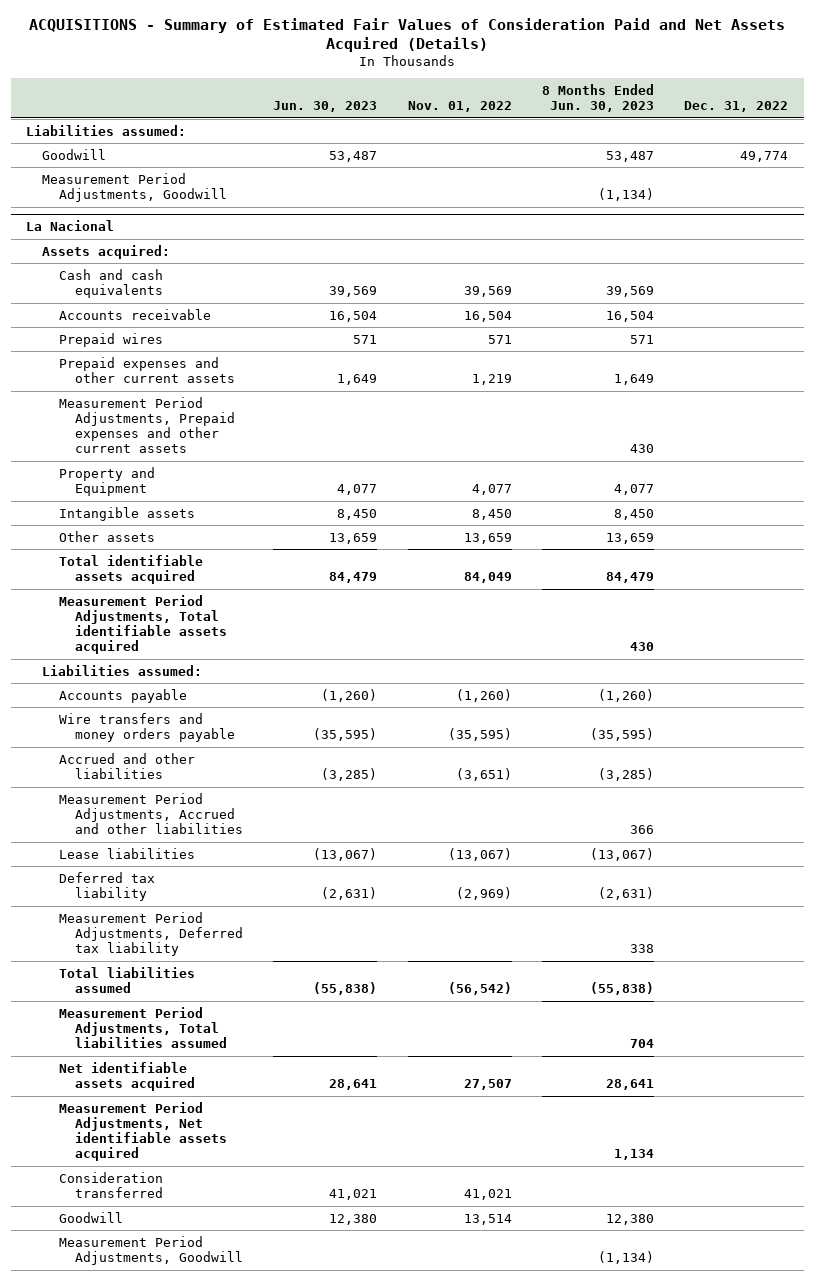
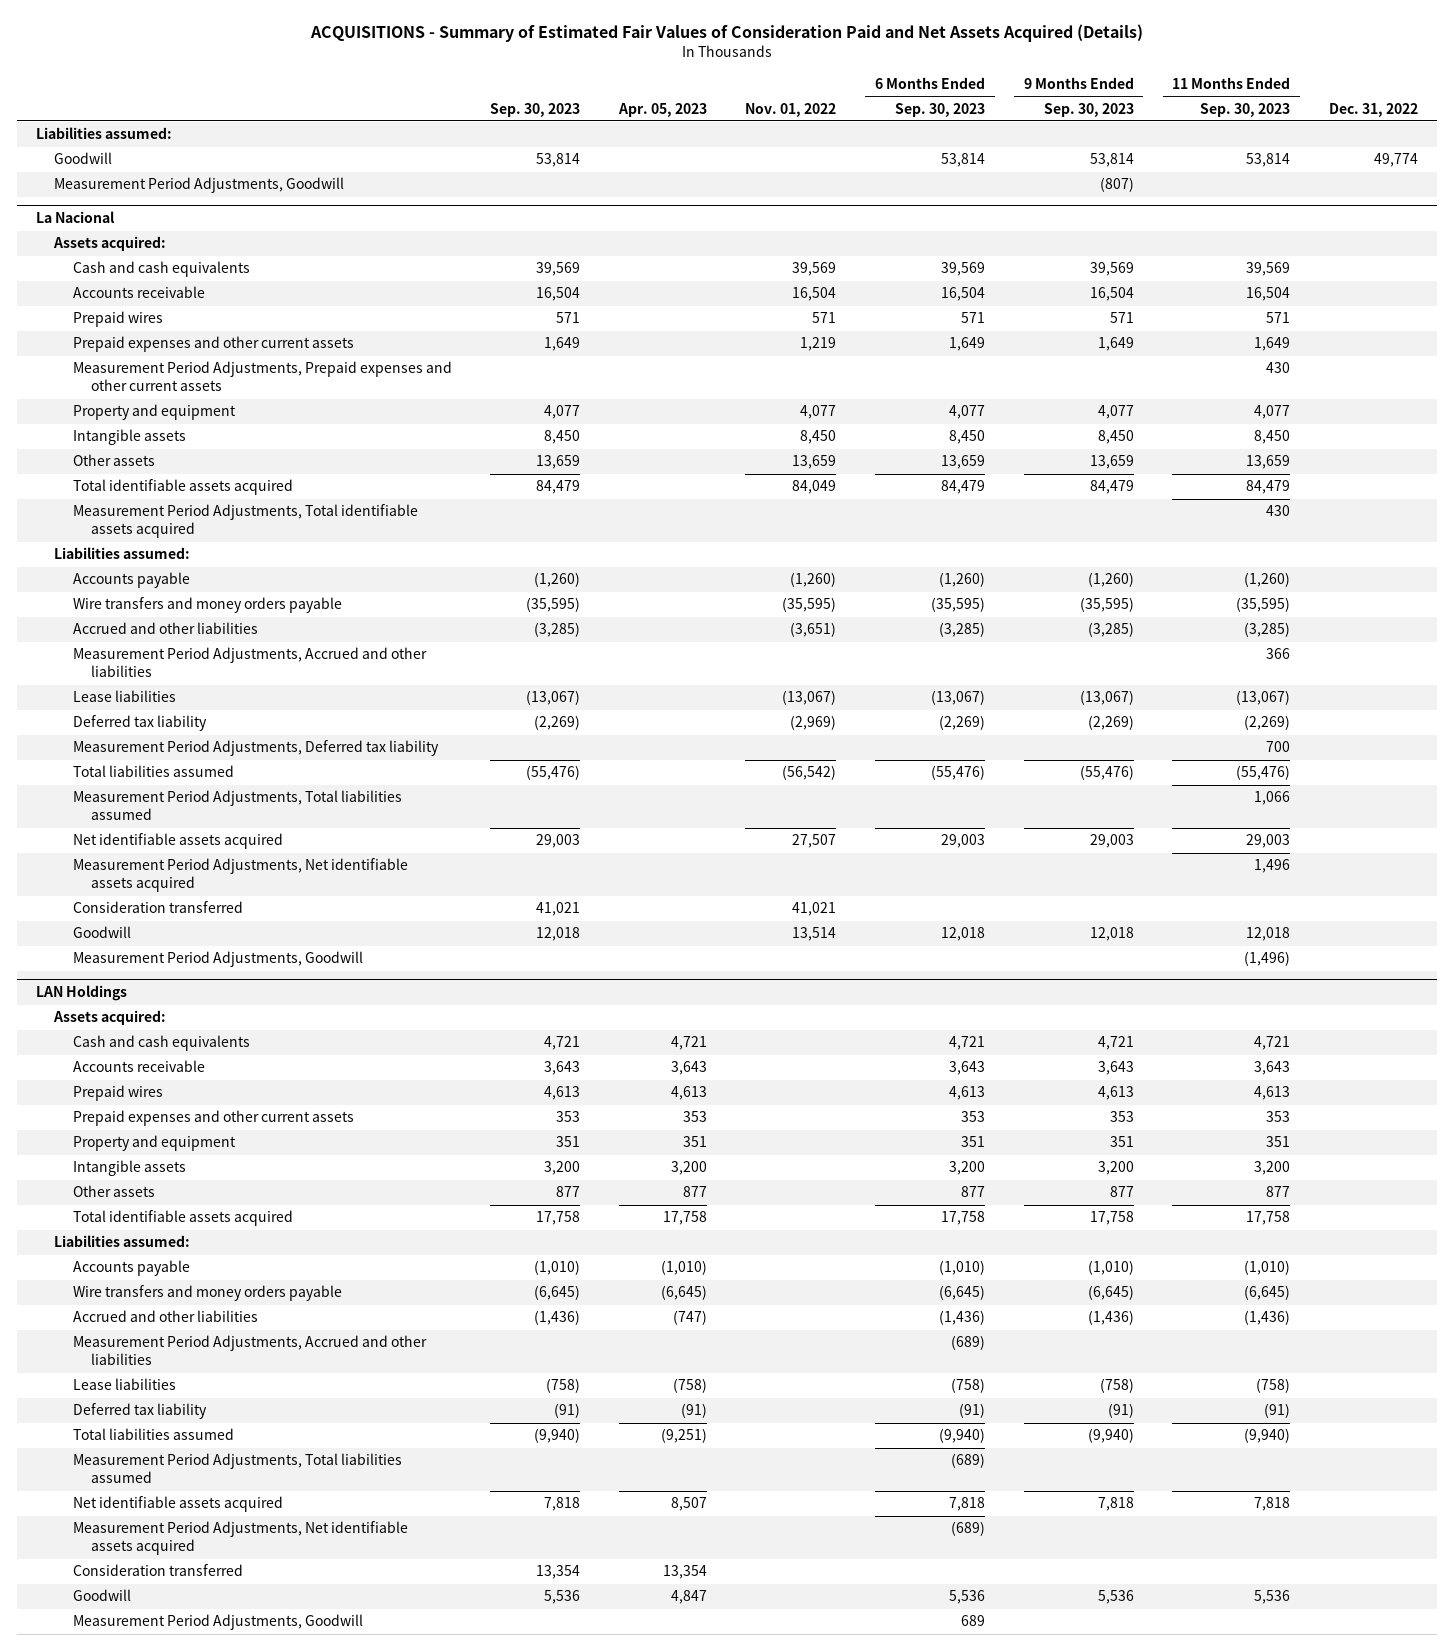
- | Jun. 30, 2023 | Nov. 01, 2022 | 8 Months Ended Jun. 30, 2023 | Dec. 31, 2022
+ | Sep. 30, 2023 | Apr. 05, 2023 | Nov. 01, 2022 | 6 Months Ended Sep. 30, 2023 | 9 Months Ended Sep. 30, 2023 | 11 Months Ended Sep. 30, 2023 | Dec. 31, 2022
@ La Nacional
- Property and Equipment | 4,077 | 4,077 | 4,077 |
+ Property and equipment | 4,077 | | 4,077 | 4,077 | 4,077 | 4,077 |
+ LAN Holdings
+ Assets acquired:
+ Cash and cash equivalents | 4,721 | 4,721 | | 4,721 | 4,721 | 4,721 |
+ Accounts receivable | 3,643 | 3,643 | | 3,643 | 3,643 | 3,643 |
+ Prepaid wires | 4,613 | 4,613 | | 4,613 | 4,613 | 4,613 |
+ Prepaid expenses and other current assets | 353 | 353 | | 353 | 353 | 353 |
+ Property and equipment | 351 | 351 | | 351 | 351 | 351 |
+ Intangible assets | 3,200 | 3,200 | | 3,200 | 3,200 | 3,200 |
+ Other assets | 877 | 877 | | 877 | 877 | 877 |
+ Total identifiable assets acquired | 17,758 | 17,758 | | 17,758 | 17,758 | 17,758 |
+ Liabilities assumed:
+ Accounts payable | (1,010) | (1,010) | | (1,010) | (1,010) | (1,010) |
+ Wire transfers and money orders payable | (6,645) | (6,645) | | (6,645) | (6,645) | (6,645) |
+ Accrued and other liabilities | (1,436) | (747) | | (1,436) | (1,436) | (1,436) |
+ Measurement Period Adjustments, Accrued and other liabilities | | | | (689) | | |
+ Lease liabilities | (758) | (758) | | (758) | (758) | (758) |
+ Deferred tax liability | (91) | (91) | | (91) | (91) | (91) |
+ Total liabilities assumed | (9,940) | (9,251) | | (9,940) | (9,940) | (9,940) |
+ Measurement Period Adjustments, Total liabilities assumed | | | | (689) | | |
+ Net identifiable assets acquired | 7,818 | 8,507 | | 7,818 | 7,818 | 7,818 |
+ Measurement Period Adjustments, Net identifiable assets acquired | | | | (689) | | |
+ Consideration transferred | 13,354 | 13,354 | | | | |
+ Goodwill | 5,536 | 4,847 | | 5,536 | 5,536 | 5,536 |
+ Measurement Period Adjustments, Goodwill | | | | 689 | | |

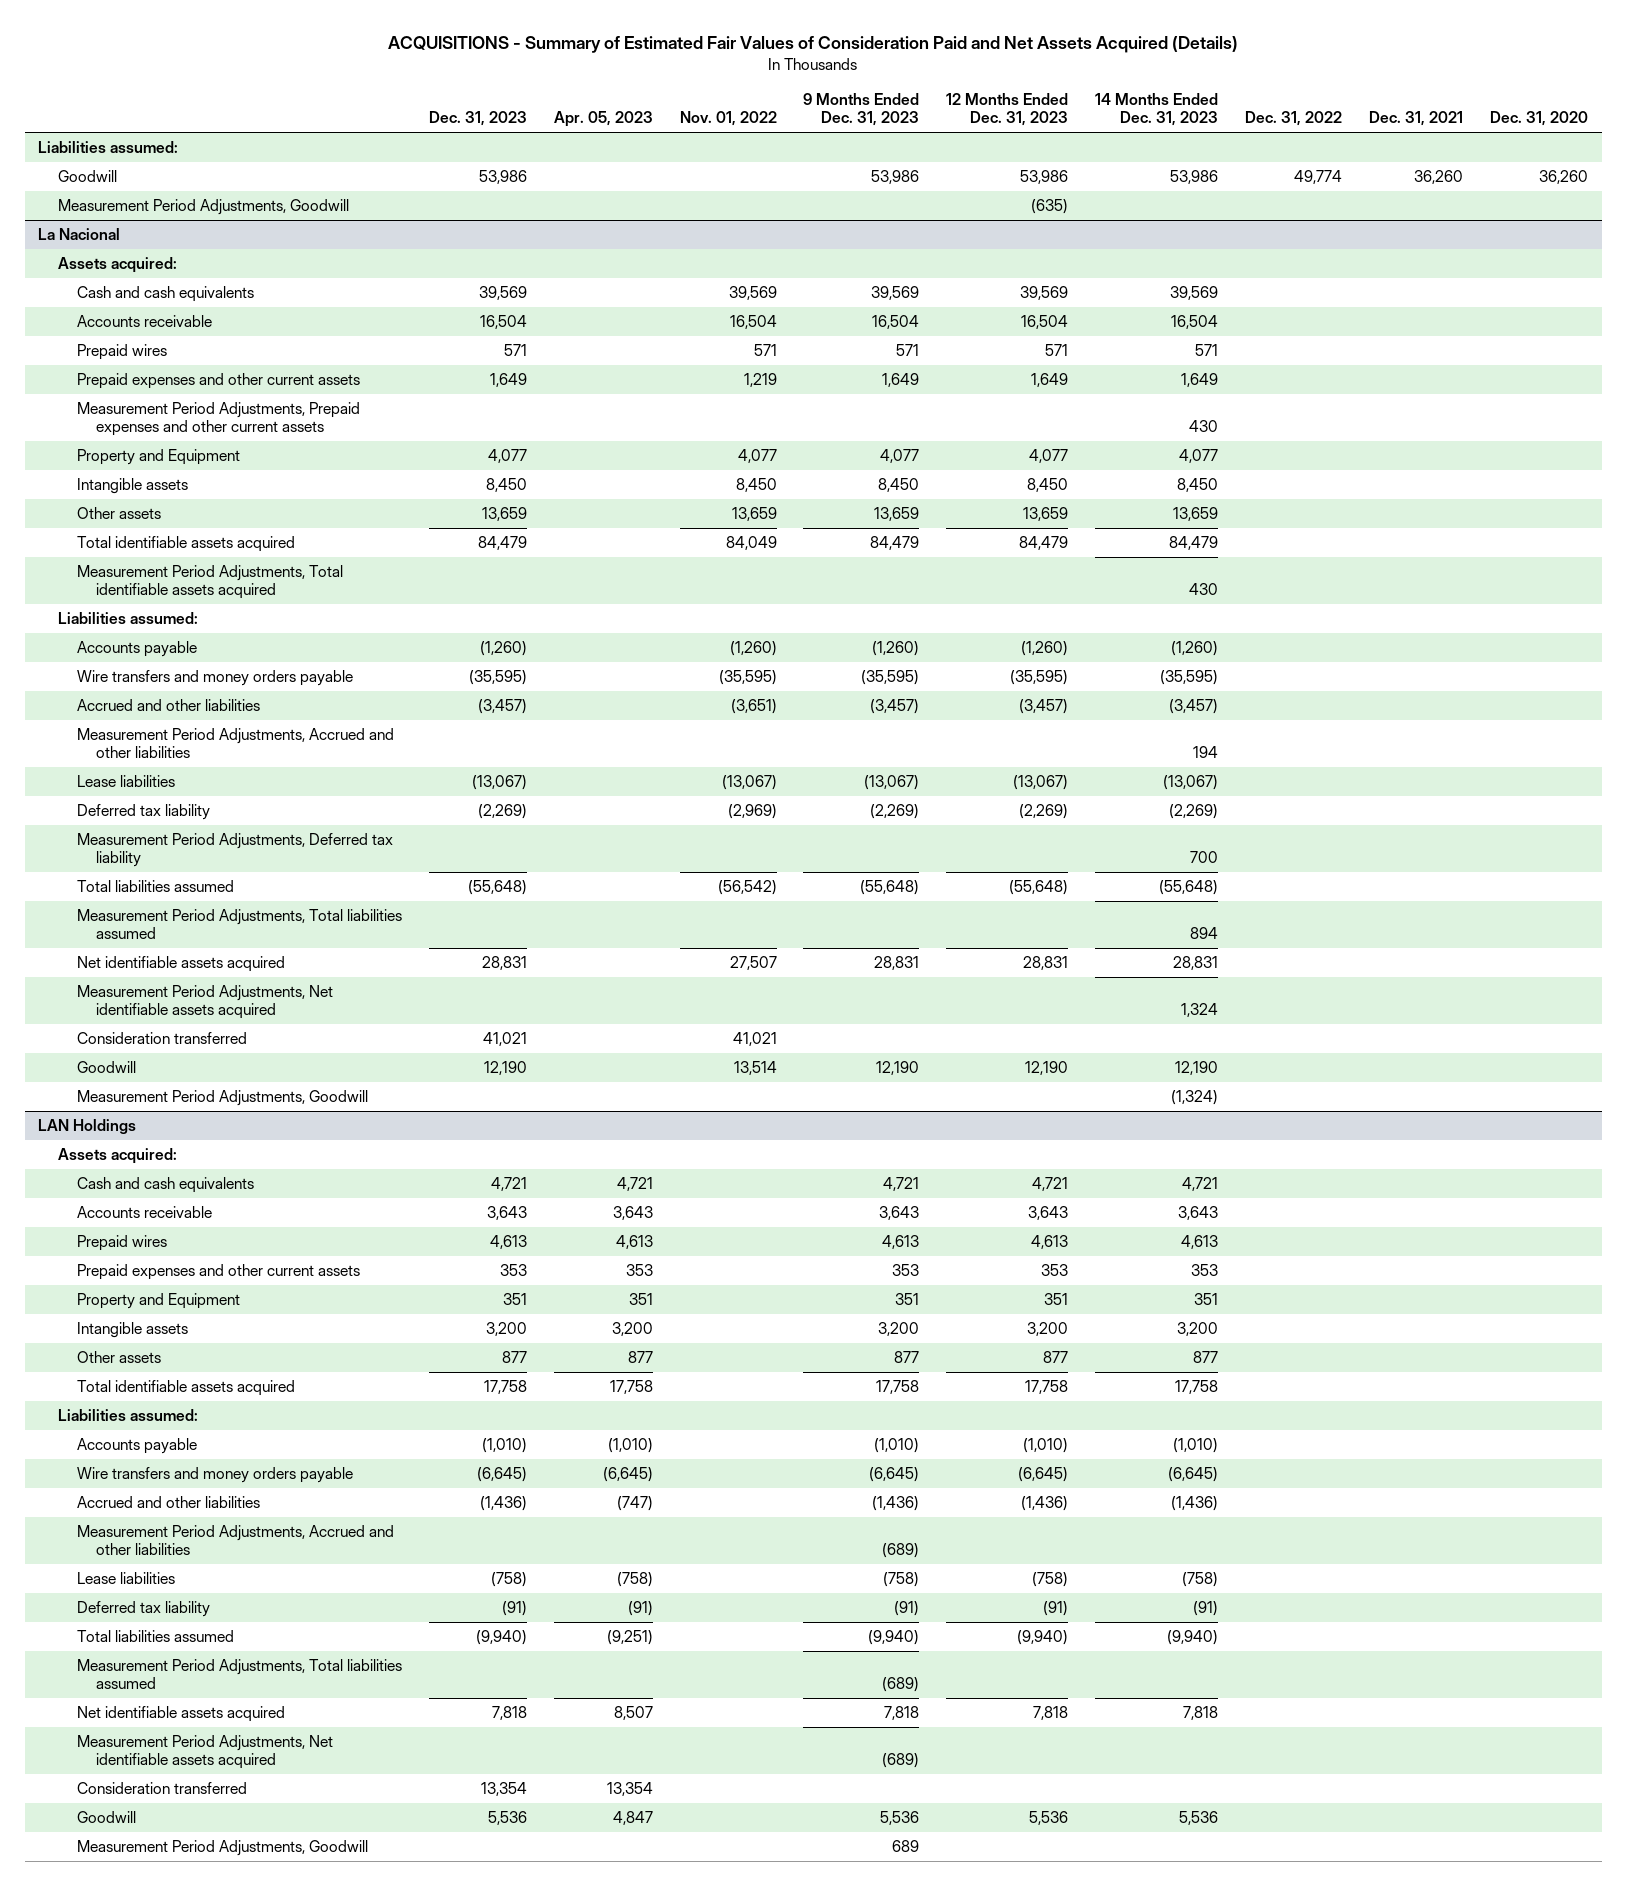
- | Sep. 30, 2023 | Apr. 05, 2023 | Nov. 01, 2022 | 6 Months Ended Sep. 30, 2023 | 9 Months Ended Sep. 30, 2023 | 11 Months Ended Sep. 30, 2023 | Dec. 31, 2022
+ | Dec. 31, 2023 | Apr. 05, 2023 | Nov. 01, 2022 | 9 Months Ended Dec. 31, 2023 | 12 Months Ended Dec. 31, 2023 | 14 Months Ended Dec. 31, 2023 | Dec. 31, 2022 | Dec. 31, 2021 | Dec. 31, 2020
@ La Nacional
- Property and equipment | 4,077 | | 4,077 | 4,077 | 4,077 | 4,077 |
+ Property and Equipment | 4,077 | | 4,077 | 4,077 | 4,077 | 4,077 | | |
@ LAN Holdings
- Property and equipment | 351 | 351 | | 351 | 351 | 351 |
+ Property and Equipment | 351 | 351 | | 351 | 351 | 351 | | |

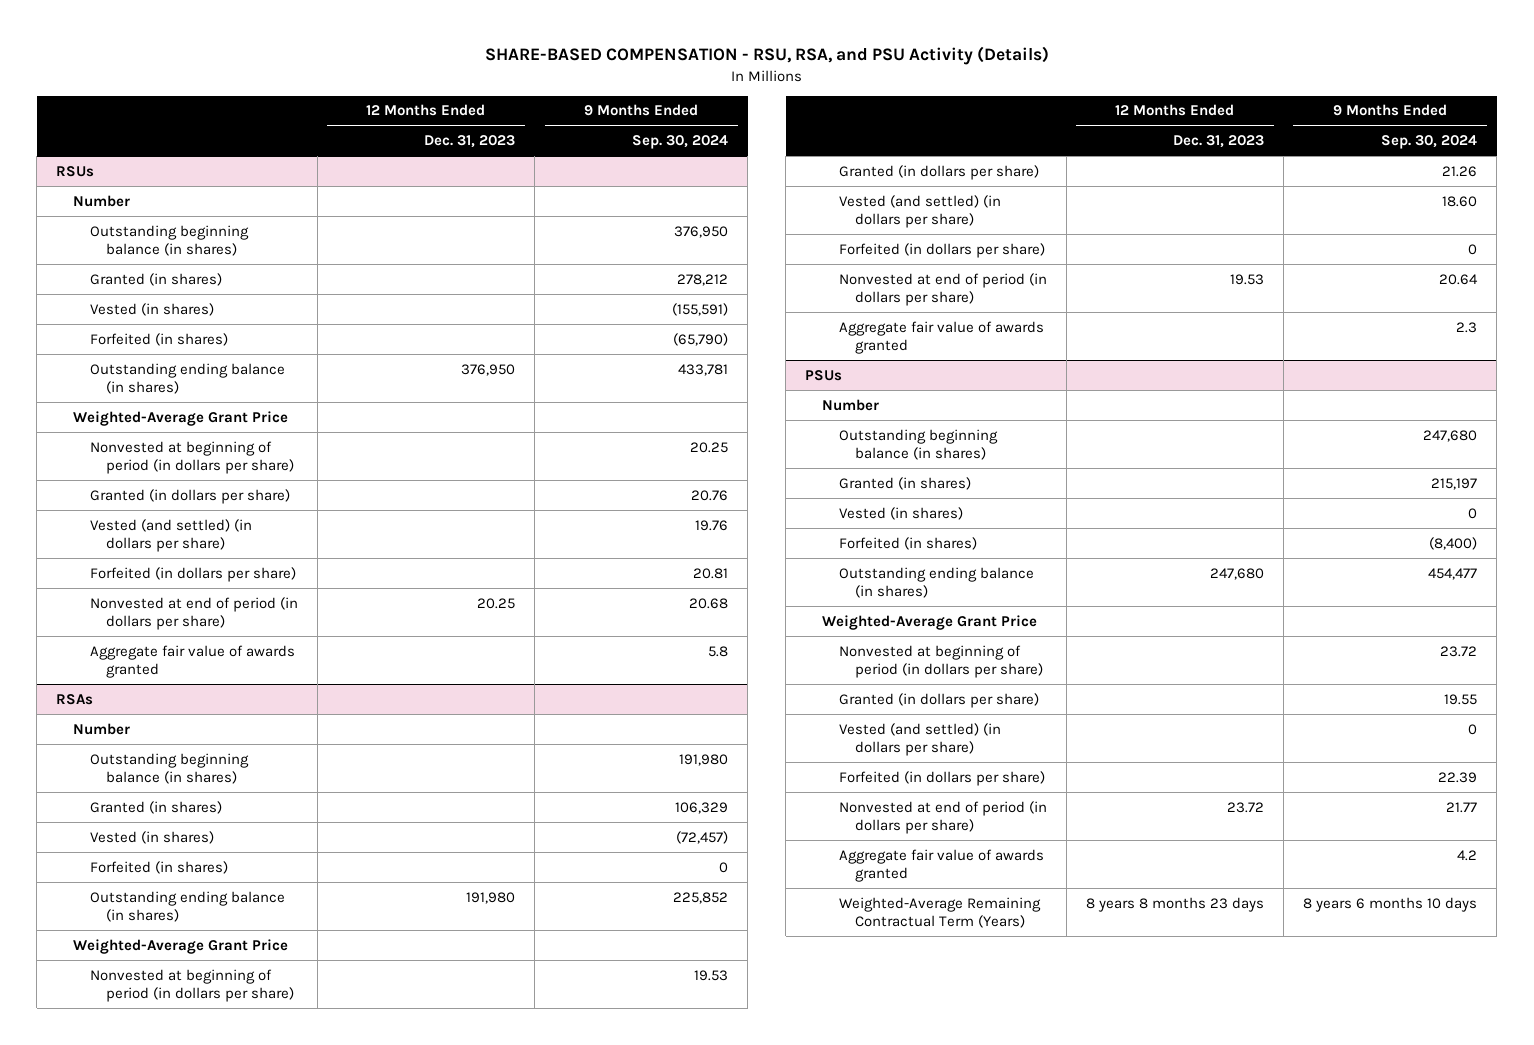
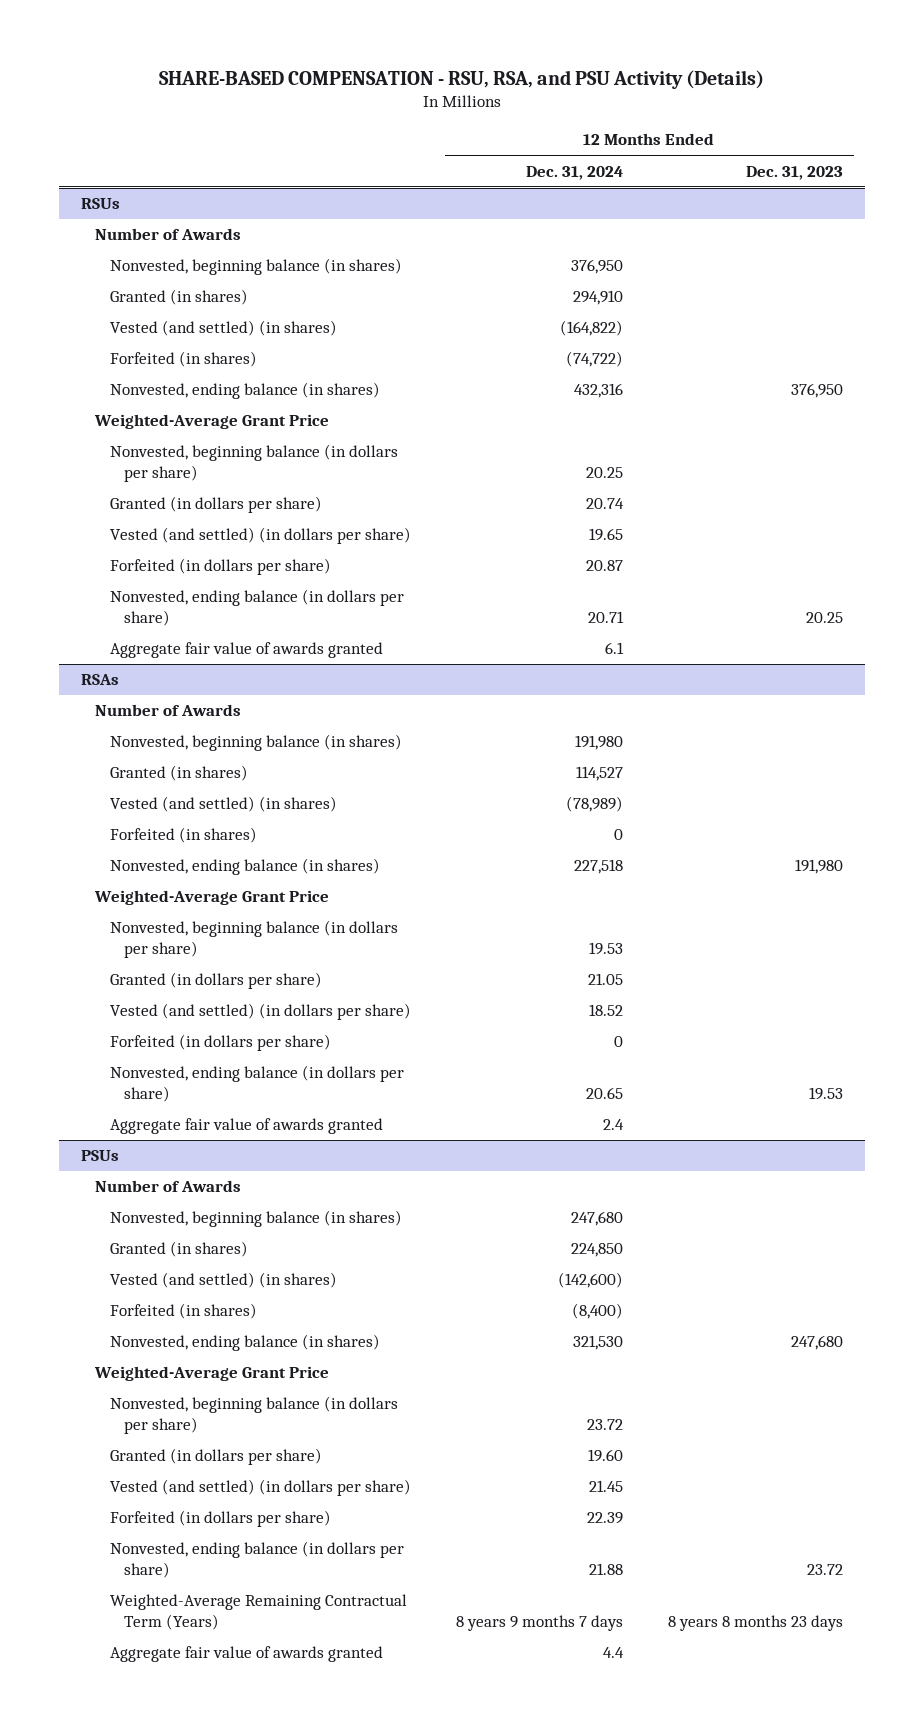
- | 12 Months Ended Dec. 31, 2023 | 9 Months Ended Sep. 30, 2024
+ | 12 Months Ended Dec. 31, 2024 | 12 Months Ended Dec. 31, 2023
@ RSUs
- Number
- Outstanding beginning balance (in shares) | | 376,950
+ Number of Awards
+ Nonvested, beginning balance (in shares) | 376,950 |
- Vested (in shares) | | (155,591)
+ Vested (and settled) (in shares) | (164,822) |
- Outstanding ending balance (in shares) | 376,950 | 433,781
+ Nonvested, ending balance (in shares) | 432,316 | 376,950
- Nonvested at beginning of period (in dollars per share) | | 20.25
+ Nonvested, beginning balance (in dollars per share) | 20.25 |
- Nonvested at end of period (in dollars per share) | 20.25 | 20.68
+ Nonvested, ending balance (in dollars per share) | 20.71 | 20.25
@ RSAs
- Number
- Outstanding beginning balance (in shares) | | 191,980
+ Number of Awards
+ Nonvested, beginning balance (in shares) | 191,980 |
- Vested (in shares) | | (72,457)
+ Vested (and settled) (in shares) | (78,989) |
- Outstanding ending balance (in shares) | 191,980 | 225,852
+ Nonvested, ending balance (in shares) | 227,518 | 191,980
- Nonvested at beginning of period (in dollars per share) | | 19.53
+ Nonvested, beginning balance (in dollars per share) | 19.53 |
- Nonvested at end of period (in dollars per share) | 19.53 | 20.64
+ Nonvested, ending balance (in dollars per share) | 20.65 | 19.53
@ PSUs
- Number
- Outstanding beginning balance (in shares) | | 247,680
+ Number of Awards
+ Nonvested, beginning balance (in shares) | 247,680 |
- Vested (in shares) | | 0
+ Vested (and settled) (in shares) | (142,600) |
- Outstanding ending balance (in shares) | 247,680 | 454,477
+ Nonvested, ending balance (in shares) | 321,530 | 247,680
- Nonvested at beginning of period (in dollars per share) | | 23.72
+ Nonvested, beginning balance (in dollars per share) | 23.72 |
- Nonvested at end of period (in dollars per share) | 23.72 | 21.77
+ Nonvested, ending balance (in dollars per share) | 21.88 | 23.72
moved down: Aggregate fair value of awards granted | 4.4 |

